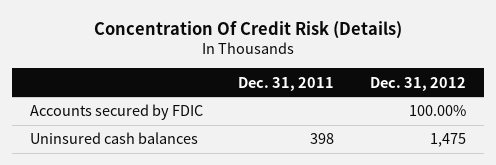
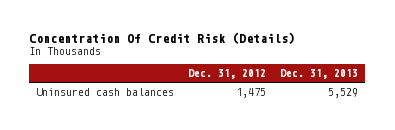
- | Dec. 31, 2011 | Dec. 31, 2012
+ | Dec. 31, 2012 | Dec. 31, 2013
- Accounts secured by FDIC | | 100.00%

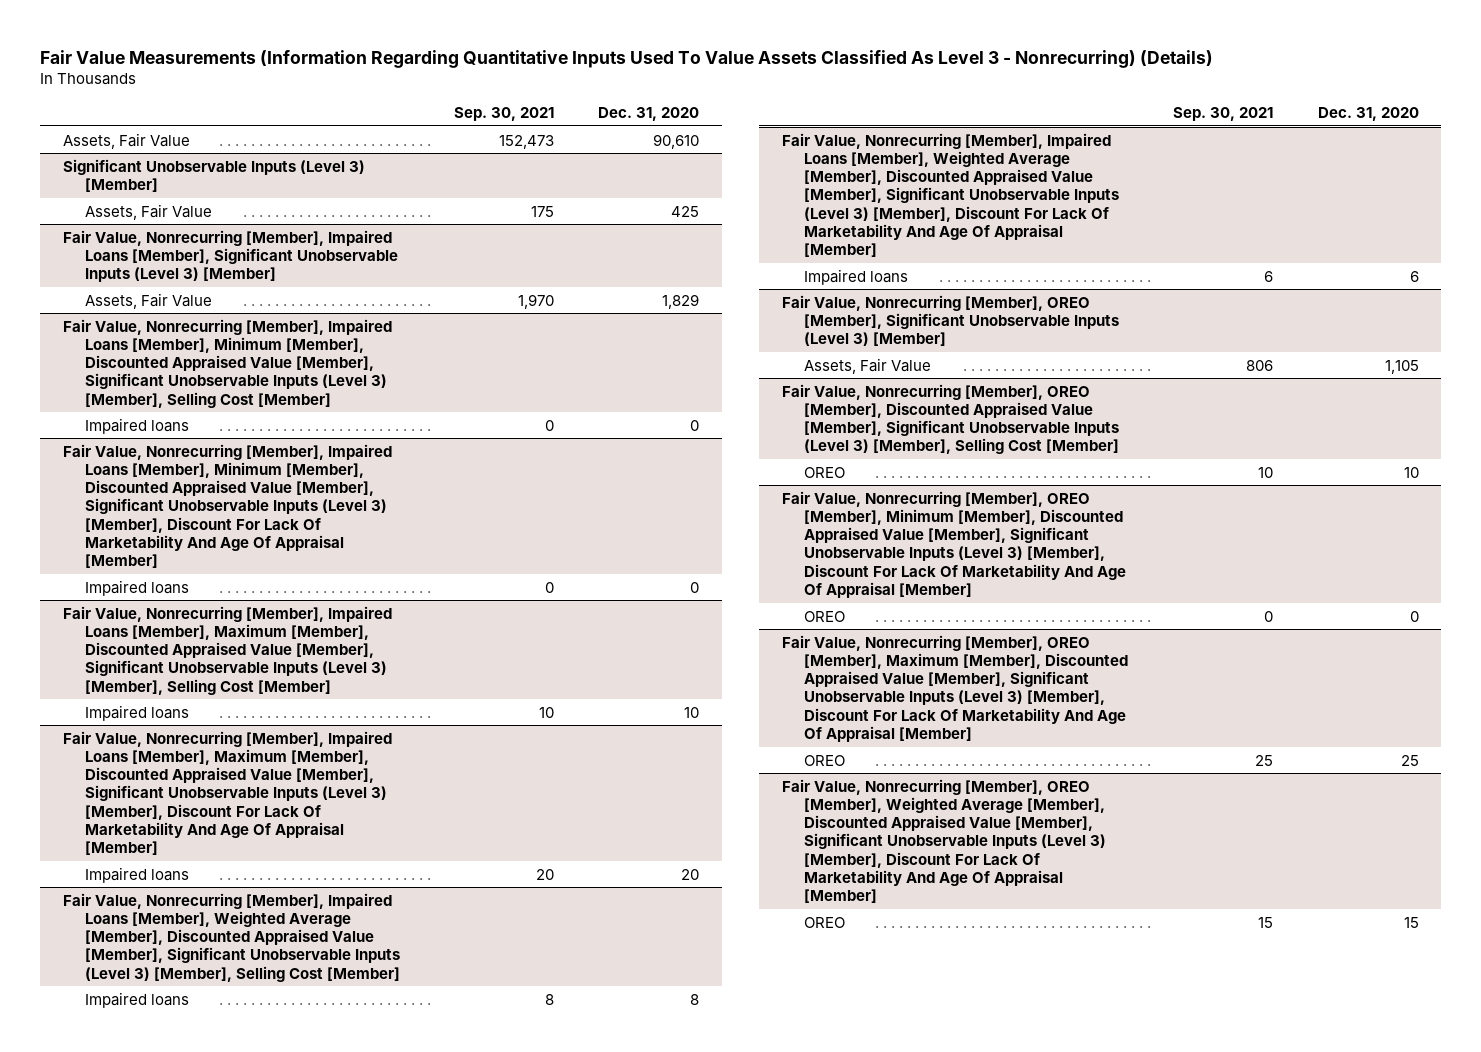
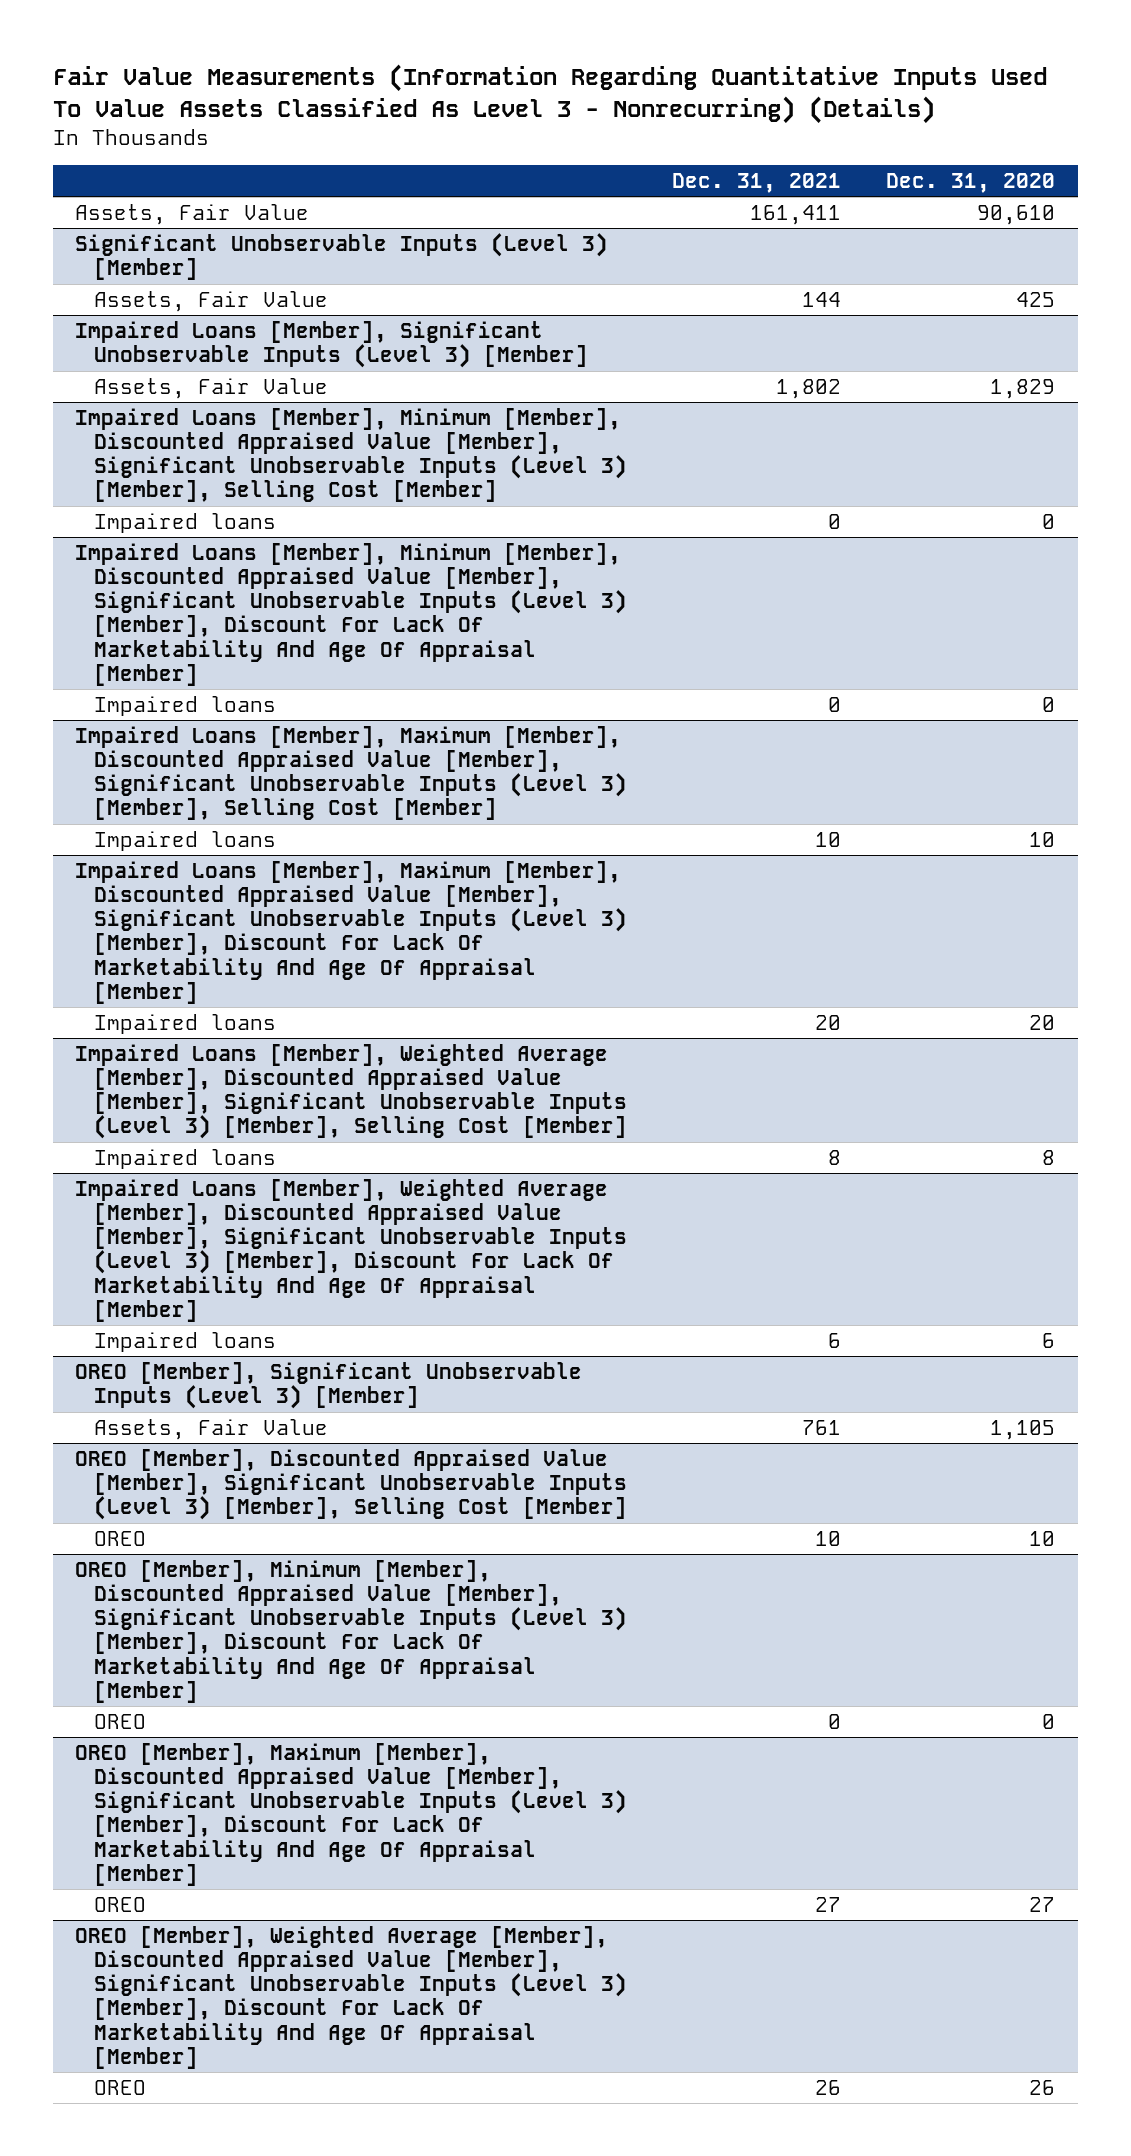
- | Sep. 30, 2021 | Dec. 31, 2020
+ | Dec. 31, 2021 | Dec. 31, 2020
- Fair Value, Nonrecurring [Member], Impaired Loans [Member], Significant Unobservable Inputs (Level 3) [Member]
+ Impaired Loans [Member], Significant Unobservable Inputs (Level 3) [Member]
- Fair Value, Nonrecurring [Member], Impaired Loans [Member], Minimum [Member], Discounted Appraised Value [Member], Significant Unobservable Inputs (Level 3) [Member], Selling Cost [Member]
+ Impaired Loans [Member], Minimum [Member], Discounted Appraised Value [Member], Significant Unobservable Inputs (Level 3) [Member], Selling Cost [Member]
- Fair Value, Nonrecurring [Member], Impaired Loans [Member], Minimum [Member], Discounted Appraised Value [Member], Significant Unobservable Inputs (Level 3) [Member], Discount For Lack Of Marketability And Age Of Appraisal [Member]
+ Impaired Loans [Member], Minimum [Member], Discounted Appraised Value [Member], Significant Unobservable Inputs (Level 3) [Member], Discount For Lack Of Marketability And Age Of Appraisal [Member]
- Fair Value, Nonrecurring [Member], Impaired Loans [Member], Maximum [Member], Discounted Appraised Value [Member], Significant Unobservable Inputs (Level 3) [Member], Selling Cost [Member]
+ Impaired Loans [Member], Maximum [Member], Discounted Appraised Value [Member], Significant Unobservable Inputs (Level 3) [Member], Selling Cost [Member]
- Fair Value, Nonrecurring [Member], Impaired Loans [Member], Maximum [Member], Discounted Appraised Value [Member], Significant Unobservable Inputs (Level 3) [Member], Discount For Lack Of Marketability And Age Of Appraisal [Member]
+ Impaired Loans [Member], Maximum [Member], Discounted Appraised Value [Member], Significant Unobservable Inputs (Level 3) [Member], Discount For Lack Of Marketability And Age Of Appraisal [Member]
- Fair Value, Nonrecurring [Member], Impaired Loans [Member], Weighted Average [Member], Discounted Appraised Value [Member], Significant Unobservable Inputs (Level 3) [Member], Selling Cost [Member]
+ Impaired Loans [Member], Weighted Average [Member], Discounted Appraised Value [Member], Significant Unobservable Inputs (Level 3) [Member], Selling Cost [Member]
- Fair Value, Nonrecurring [Member], Impaired Loans [Member], Weighted Average [Member], Discounted Appraised Value [Member], Significant Unobservable Inputs (Level 3) [Member], Discount For Lack Of Marketability And Age Of Appraisal [Member]
+ Impaired Loans [Member], Weighted Average [Member], Discounted Appraised Value [Member], Significant Unobservable Inputs (Level 3) [Member], Discount For Lack Of Marketability And Age Of Appraisal [Member]
- Fair Value, Nonrecurring [Member], OREO [Member], Significant Unobservable Inputs (Level 3) [Member]
+ OREO [Member], Significant Unobservable Inputs (Level 3) [Member]
- Fair Value, Nonrecurring [Member], OREO [Member], Discounted Appraised Value [Member], Significant Unobservable Inputs (Level 3) [Member], Selling Cost [Member]
+ OREO [Member], Discounted Appraised Value [Member], Significant Unobservable Inputs (Level 3) [Member], Selling Cost [Member]
- Fair Value, Nonrecurring [Member], OREO [Member], Minimum [Member], Discounted Appraised Value [Member], Significant Unobservable Inputs (Level 3) [Member], Discount For Lack Of Marketability And Age Of Appraisal [Member]
+ OREO [Member], Minimum [Member], Discounted Appraised Value [Member], Significant Unobservable Inputs (Level 3) [Member], Discount For Lack Of Marketability And Age Of Appraisal [Member]
- Fair Value, Nonrecurring [Member], OREO [Member], Maximum [Member], Discounted Appraised Value [Member], Significant Unobservable Inputs (Level 3) [Member], Discount For Lack Of Marketability And Age Of Appraisal [Member]
- OREO | 25 | 25
- Fair Value, Nonrecurring [Member], OREO [Member], Weighted Average [Member], Discounted Appraised Value [Member], Significant Unobservable Inputs (Level 3) [Member], Discount For Lack Of Marketability And Age Of Appraisal [Member]
- OREO | 15 | 15
+ OREO [Member], Maximum [Member], Discounted Appraised Value [Member], Significant Unobservable Inputs (Level 3) [Member], Discount For Lack Of Marketability And Age Of Appraisal [Member]
+ OREO | 27 | 27
+ OREO [Member], Weighted Average [Member], Discounted Appraised Value [Member], Significant Unobservable Inputs (Level 3) [Member], Discount For Lack Of Marketability And Age Of Appraisal [Member]
+ OREO | 26 | 26

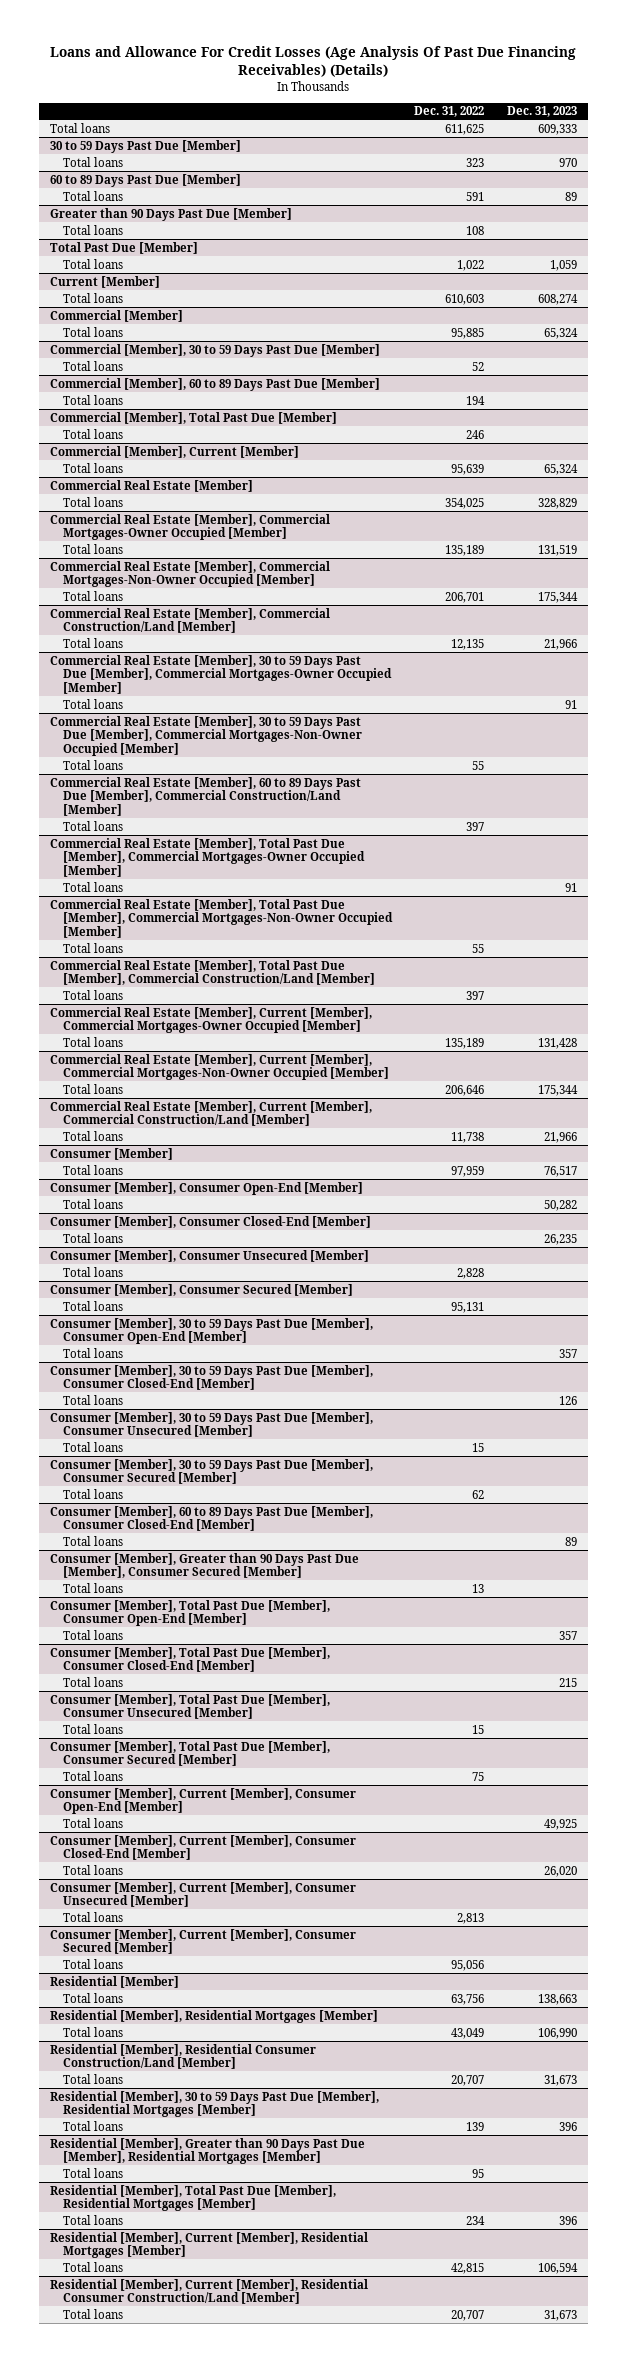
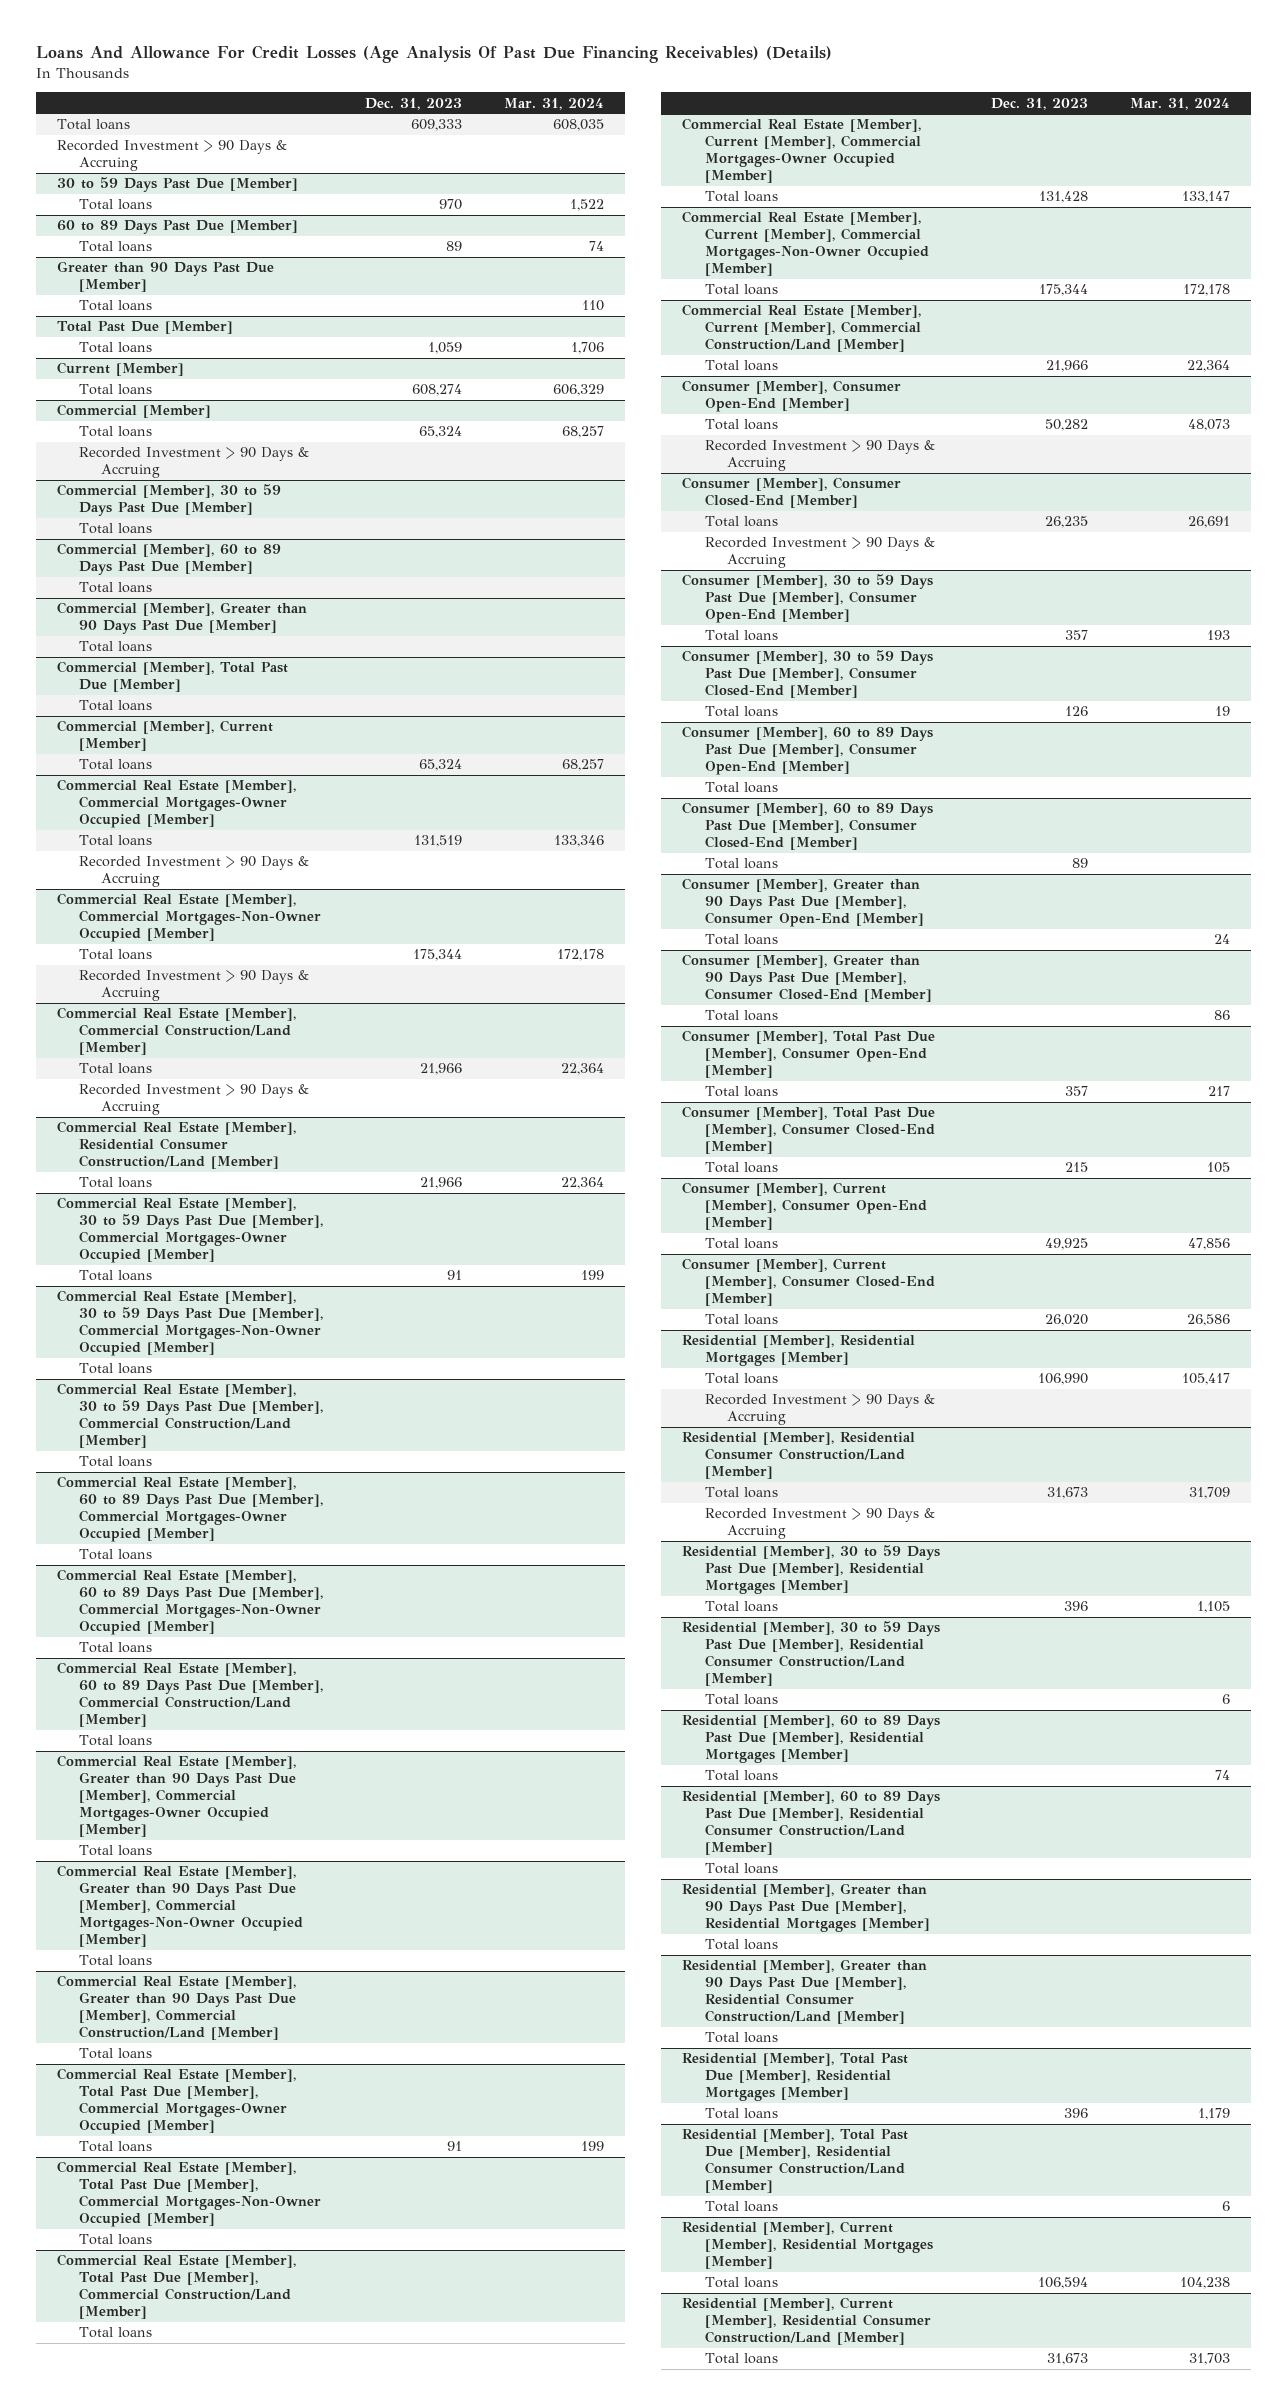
- Loans and Allowance For Credit Losses (Age Analysis Of Past Due Financing Receivables) (Details)
+ Loans And Allowance For Credit Losses (Age Analysis Of Past Due Financing Receivables) (Details)
- | Dec. 31, 2022 | Dec. 31, 2023
+ | Dec. 31, 2023 | Mar. 31, 2024
+ Recorded Investment > 90 Days & Accruing
@ Commercial [Member]
+ Recorded Investment > 90 Days & Accruing
+ Commercial [Member], Greater than 90 Days Past Due [Member]
+ Total loans
- Commercial Real Estate [Member]
- Total loans | 354,025 | 328,829
@ Commercial Real Estate [Member], Commercial Mortgages-Owner Occupied [Member]
+ Recorded Investment > 90 Days & Accruing
@ Commercial Real Estate [Member], Commercial Mortgages-Non-Owner Occupied [Member]
+ Recorded Investment > 90 Days & Accruing
@ Commercial Real Estate [Member], Commercial Construction/Land [Member]
+ Recorded Investment > 90 Days & Accruing
+ Commercial Real Estate [Member], Residential Consumer Construction/Land [Member]
+ Total loans | 21,966 | 22,364
+ Commercial Real Estate [Member], 30 to 59 Days Past Due [Member], Commercial Construction/Land [Member]
+ Total loans
+ Commercial Real Estate [Member], 60 to 89 Days Past Due [Member], Commercial Mortgages-Owner Occupied [Member]
+ Total loans
+ Commercial Real Estate [Member], 60 to 89 Days Past Due [Member], Commercial Mortgages-Non-Owner Occupied [Member]
+ Total loans
+ Commercial Real Estate [Member], Greater than 90 Days Past Due [Member], Commercial Mortgages-Owner Occupied [Member]
+ Total loans
+ Commercial Real Estate [Member], Greater than 90 Days Past Due [Member], Commercial Mortgages-Non-Owner Occupied [Member]
+ Total loans
+ Commercial Real Estate [Member], Greater than 90 Days Past Due [Member], Commercial Construction/Land [Member]
+ Total loans
- Consumer [Member]
- Total loans | 97,959 | 76,517
@ Consumer [Member], Consumer Open-End [Member]
+ Recorded Investment > 90 Days & Accruing
- Consumer [Member], Consumer Unsecured [Member]
- Total loans | 2,828 |
- Consumer [Member], Consumer Secured [Member]
- Total loans | 95,131 |
@ Consumer [Member], Consumer Closed-End [Member]
+ Recorded Investment > 90 Days & Accruing
- Consumer [Member], 30 to 59 Days Past Due [Member], Consumer Unsecured [Member]
- Total loans | 15 |
- Consumer [Member], 30 to 59 Days Past Due [Member], Consumer Secured [Member]
+ Consumer [Member], 60 to 89 Days Past Due [Member], Consumer Open-End [Member]
- Consumer [Member], Greater than 90 Days Past Due [Member], Consumer Secured [Member]
+ Consumer [Member], Greater than 90 Days Past Due [Member], Consumer Open-End [Member]
+ Consumer [Member], Greater than 90 Days Past Due [Member], Consumer Closed-End [Member]
+ Total loans | | 86
- Consumer [Member], Total Past Due [Member], Consumer Unsecured [Member]
- Total loans | 15 |
- Consumer [Member], Total Past Due [Member], Consumer Secured [Member]
- Total loans | 75 |
- Consumer [Member], Current [Member], Consumer Unsecured [Member]
- Total loans | 2,813 |
- Consumer [Member], Current [Member], Consumer Secured [Member]
- Total loans | 95,056 |
- Residential [Member]
- Total loans | 63,756 | 138,663
@ Residential [Member], Residential Mortgages [Member]
+ Recorded Investment > 90 Days & Accruing
@ Residential [Member], Residential Consumer Construction/Land [Member]
+ Recorded Investment > 90 Days & Accruing
+ Residential [Member], 30 to 59 Days Past Due [Member], Residential Consumer Construction/Land [Member]
+ Total loans | | 6
+ Residential [Member], 60 to 89 Days Past Due [Member], Residential Mortgages [Member]
+ Total loans | | 74
+ Residential [Member], 60 to 89 Days Past Due [Member], Residential Consumer Construction/Land [Member]
+ Total loans
+ Residential [Member], Greater than 90 Days Past Due [Member], Residential Consumer Construction/Land [Member]
+ Total loans
+ Residential [Member], Total Past Due [Member], Residential Consumer Construction/Land [Member]
+ Total loans | | 6

